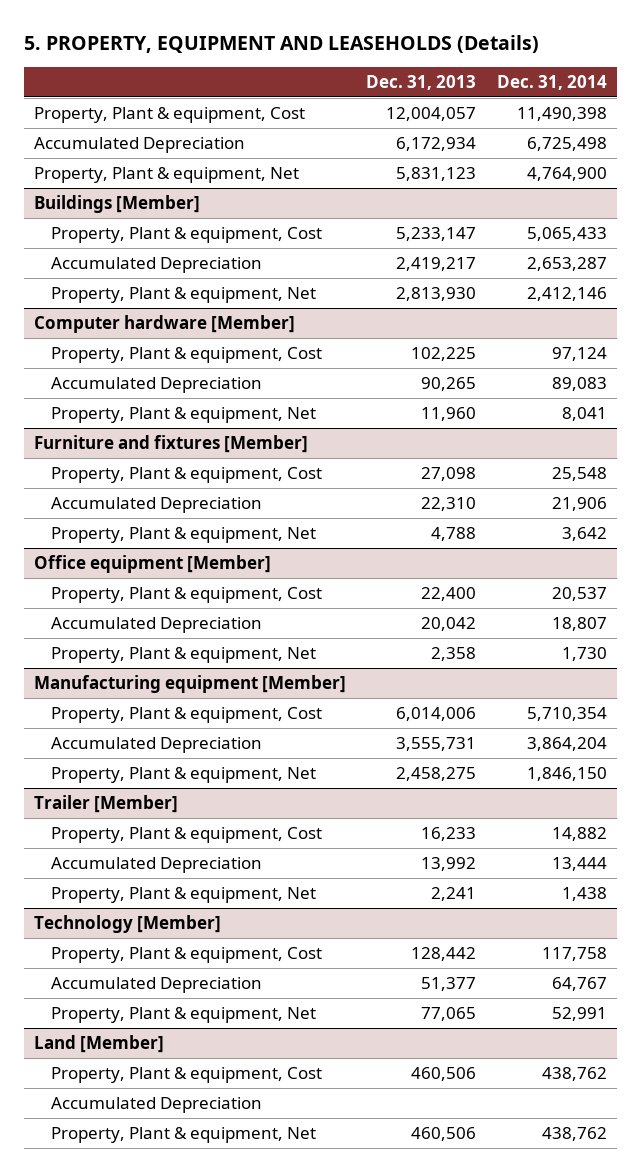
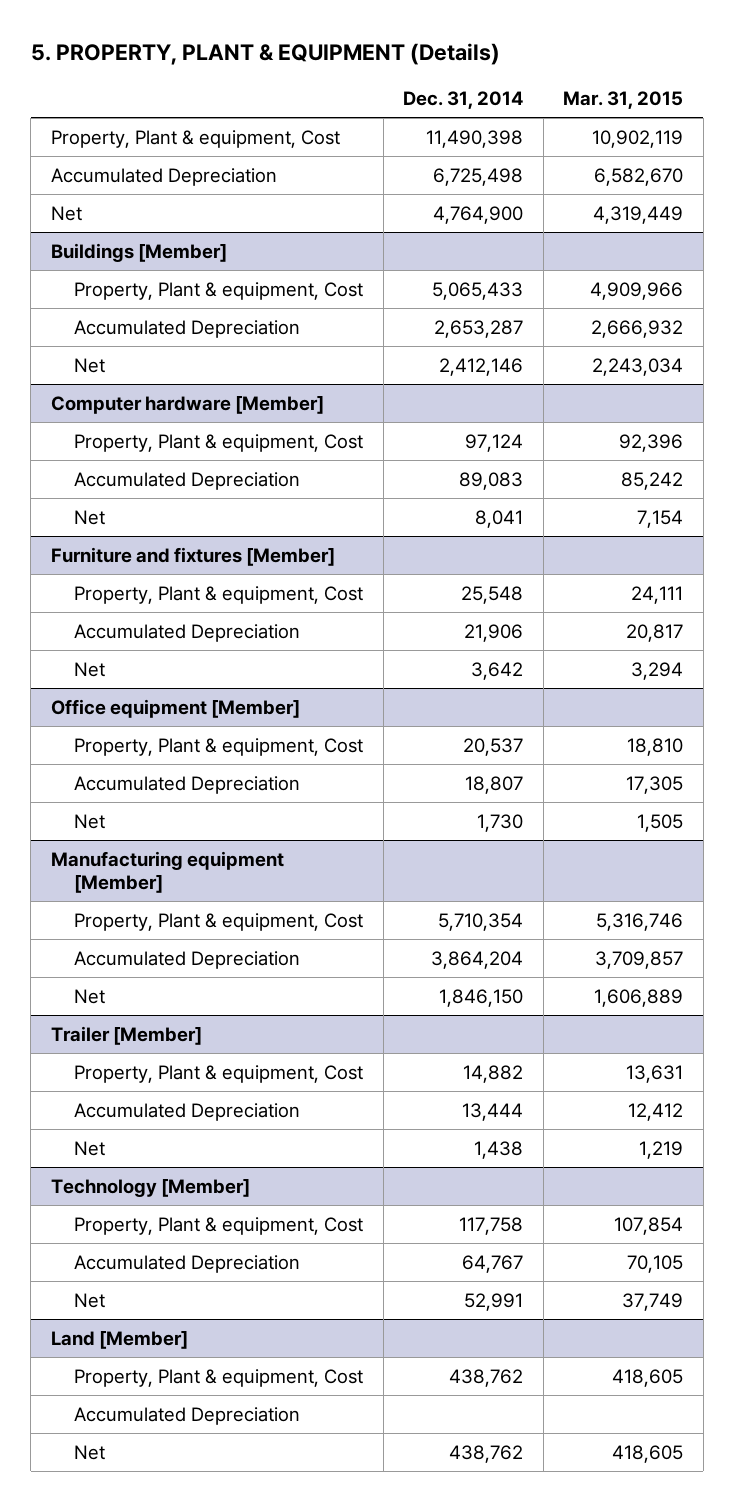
- 5. PROPERTY, EQUIPMENT AND LEASEHOLDS (Details)
+ 5. PROPERTY, PLANT & EQUIPMENT (Details)
- | Dec. 31, 2013 | Dec. 31, 2014
+ | Dec. 31, 2014 | Mar. 31, 2015
- Property, Plant & equipment, Net | 5,831,123 | 4,764,900
+ Net | 4,764,900 | 4,319,449
@ Buildings [Member]
- Property, Plant & equipment, Net | 2,813,930 | 2,412,146
+ Net | 2,412,146 | 2,243,034
@ Computer hardware [Member]
- Property, Plant & equipment, Net | 11,960 | 8,041
+ Net | 8,041 | 7,154
@ Furniture and fixtures [Member]
- Property, Plant & equipment, Net | 4,788 | 3,642
+ Net | 3,642 | 3,294
@ Office equipment [Member]
- Property, Plant & equipment, Net | 2,358 | 1,730
+ Net | 1,730 | 1,505
@ Manufacturing equipment [Member]
- Property, Plant & equipment, Net | 2,458,275 | 1,846,150
+ Net | 1,846,150 | 1,606,889
@ Trailer [Member]
- Property, Plant & equipment, Net | 2,241 | 1,438
+ Net | 1,438 | 1,219
@ Technology [Member]
- Property, Plant & equipment, Net | 77,065 | 52,991
+ Net | 52,991 | 37,749
@ Land [Member]
- Property, Plant & equipment, Net | 460,506 | 438,762
+ Net | 438,762 | 418,605

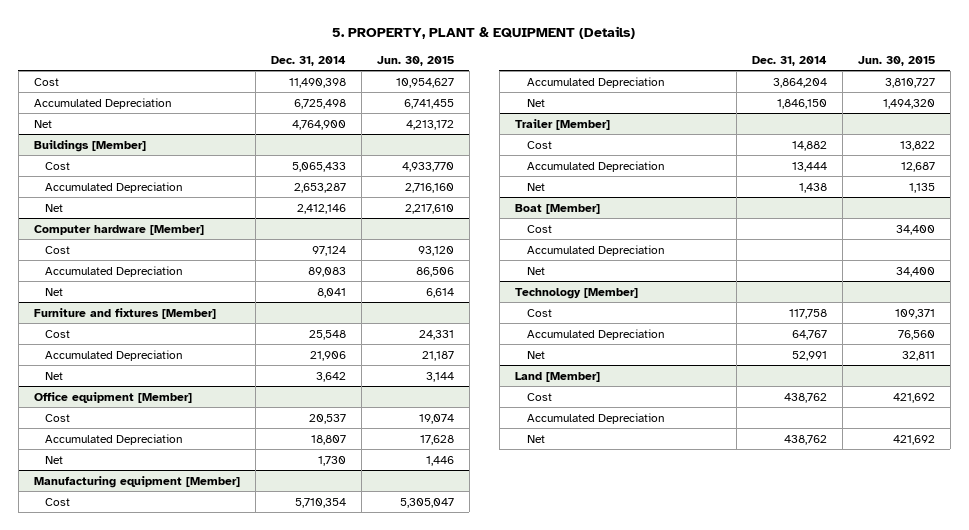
- | Dec. 31, 2014 | Mar. 31, 2015
+ | Dec. 31, 2014 | Jun. 30, 2015
- Property, Plant & equipment, Cost | 11,490,398 | 10,902,119
+ Cost | 11,490,398 | 10,954,627
@ Buildings [Member]
- Property, Plant & equipment, Cost | 5,065,433 | 4,909,966
+ Cost | 5,065,433 | 4,933,770
@ Computer hardware [Member]
- Property, Plant & equipment, Cost | 97,124 | 92,396
+ Cost | 97,124 | 93,120
@ Furniture and fixtures [Member]
- Property, Plant & equipment, Cost | 25,548 | 24,111
+ Cost | 25,548 | 24,331
@ Office equipment [Member]
- Property, Plant & equipment, Cost | 20,537 | 18,810
+ Cost | 20,537 | 19,074
@ Manufacturing equipment [Member]
- Property, Plant & equipment, Cost | 5,710,354 | 5,316,746
+ Cost | 5,710,354 | 5,305,047
@ Trailer [Member]
- Property, Plant & equipment, Cost | 14,882 | 13,631
+ Cost | 14,882 | 13,822
+ Boat [Member]
+ Cost | | 34,400
+ Accumulated Depreciation
+ Net | | 34,400
@ Technology [Member]
- Property, Plant & equipment, Cost | 117,758 | 107,854
+ Cost | 117,758 | 109,371
@ Land [Member]
- Property, Plant & equipment, Cost | 438,762 | 418,605
+ Cost | 438,762 | 421,692

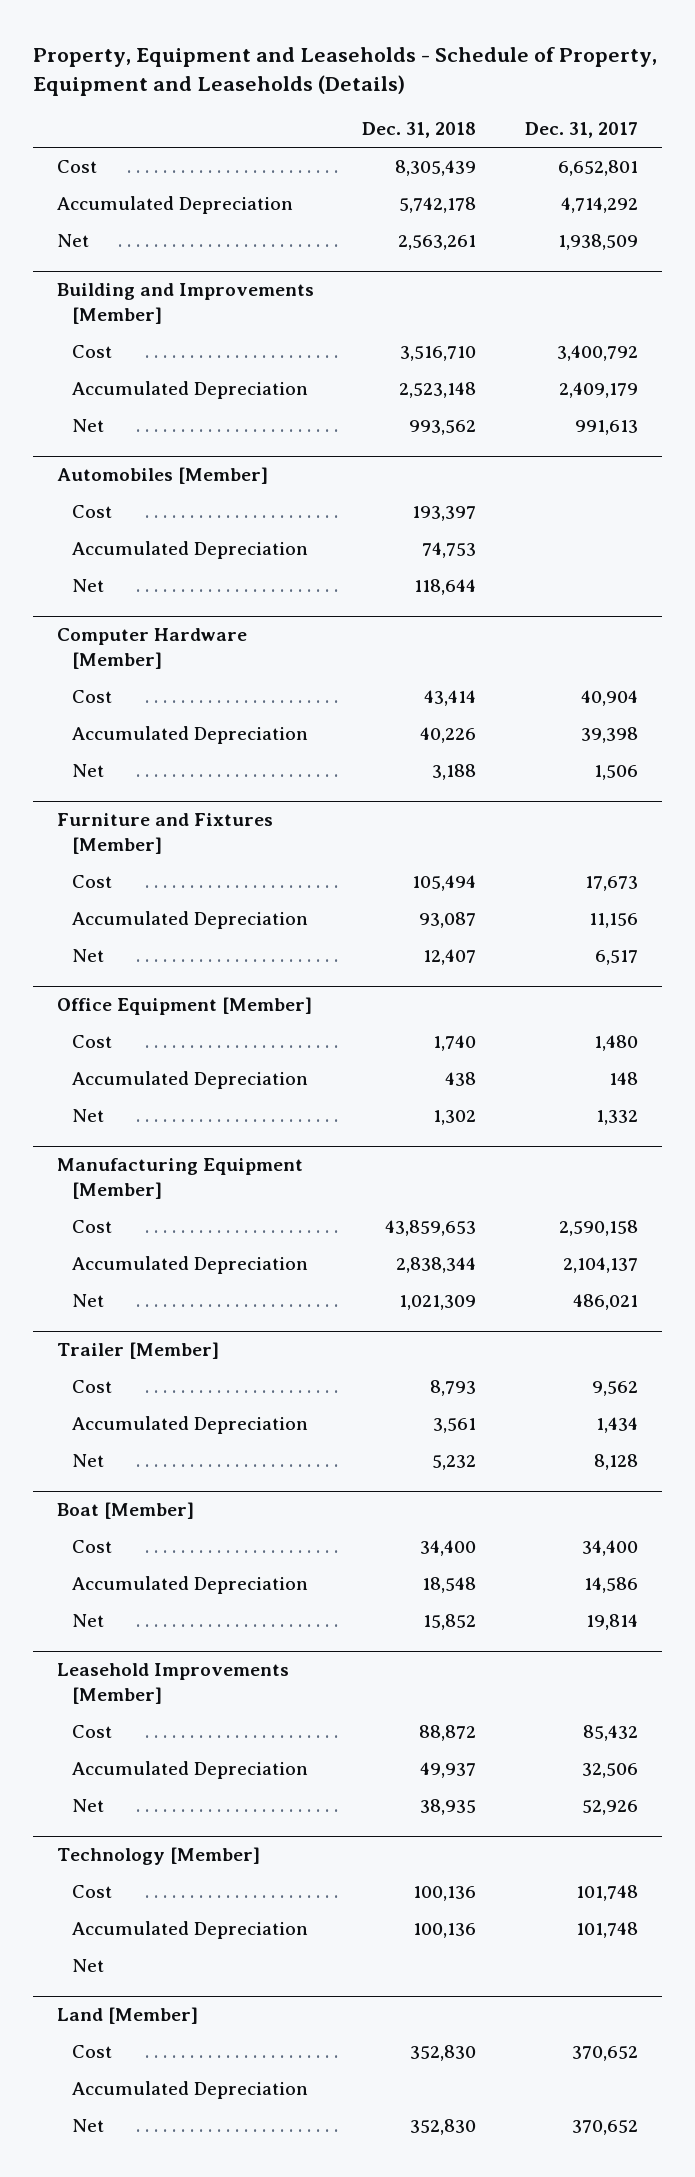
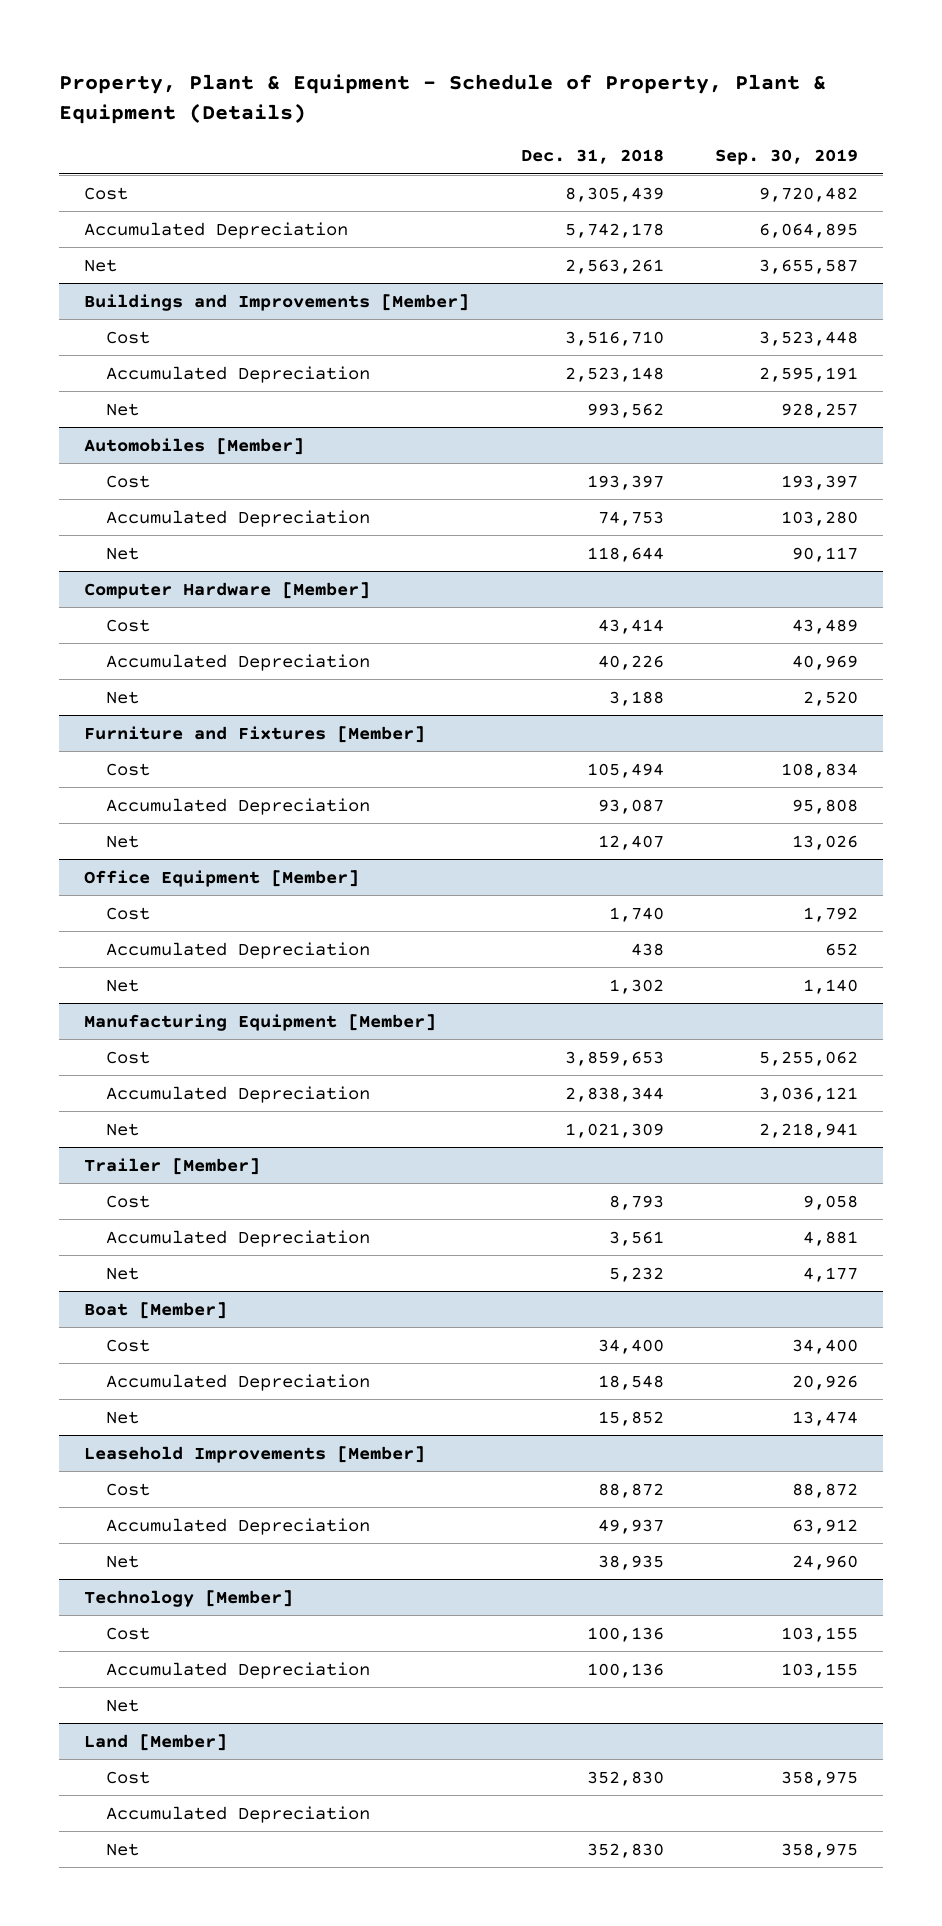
- Property, Equipment and Leaseholds - Schedule of Property, Equipment and Leaseholds (Details)
+ Property, Plant & Equipment - Schedule of Property, Plant & Equipment (Details)
- | Dec. 31, 2018 | Dec. 31, 2017
+ | Dec. 31, 2018 | Sep. 30, 2019
- Building and Improvements [Member]
+ Buildings and Improvements [Member]
@ Manufacturing Equipment [Member]
- Cost | 43,859,653 | 2,590,158
+ Cost | 3,859,653 | 5,255,062

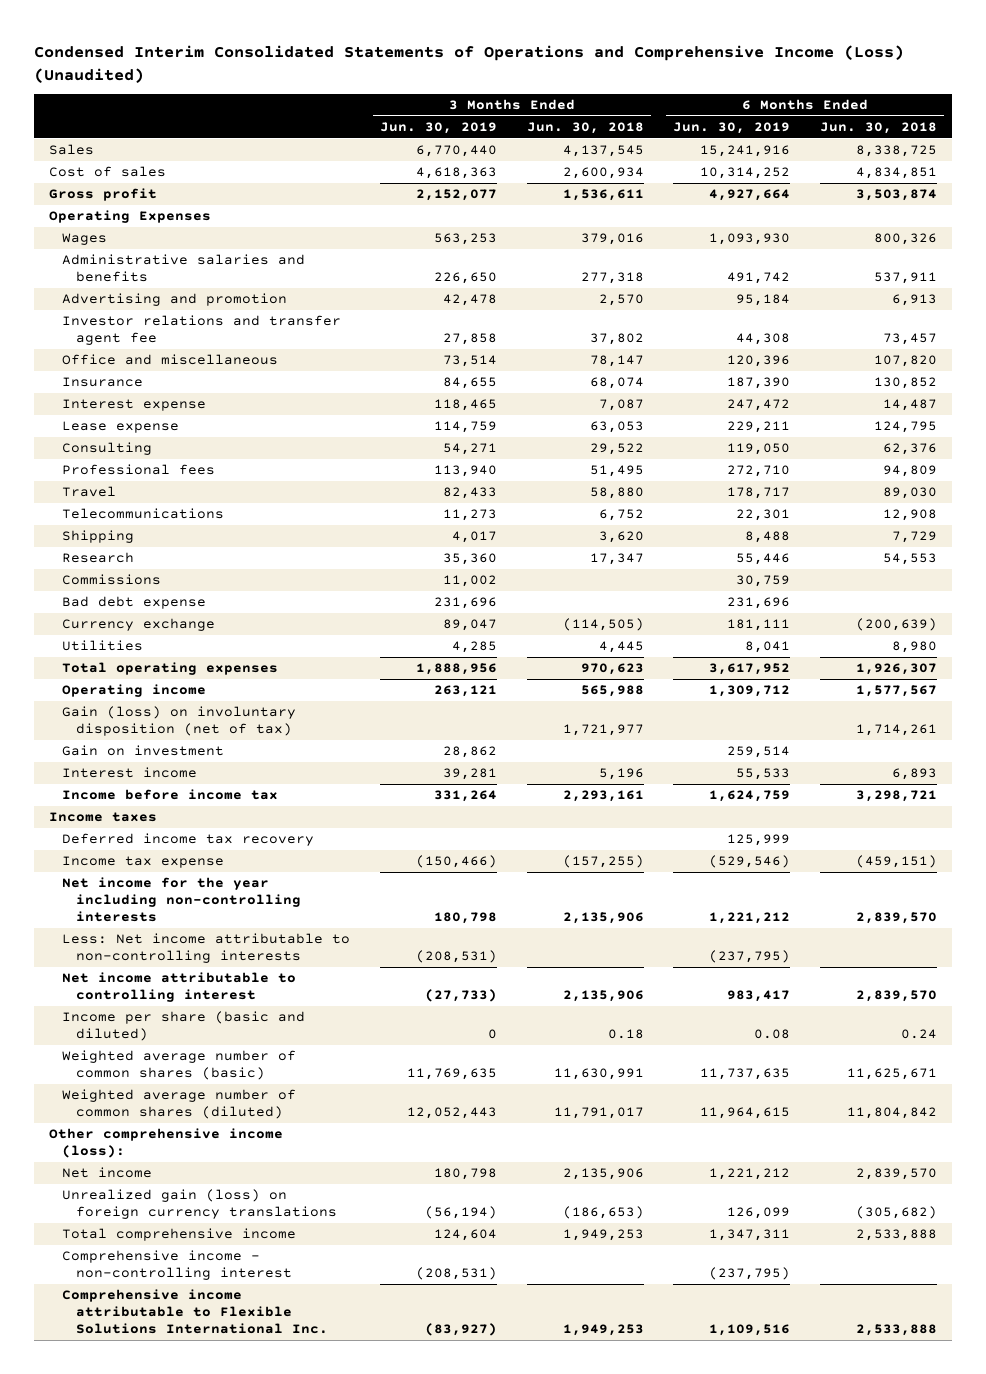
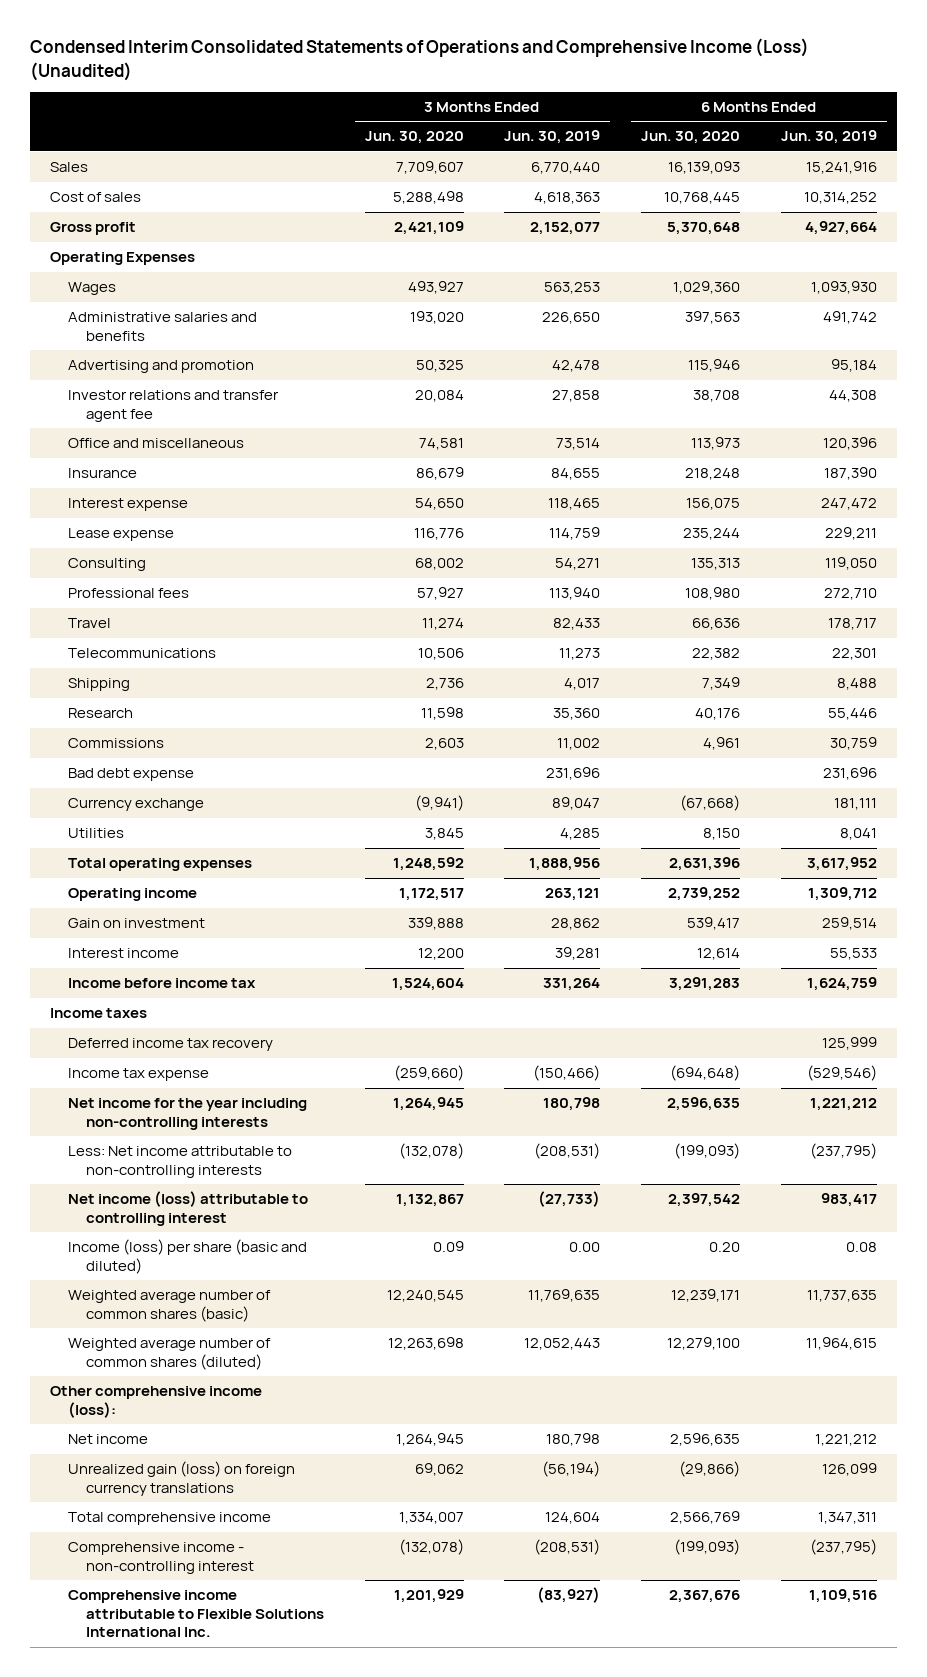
- | 3 Months Ended Jun. 30, 2019 | 3 Months Ended Jun. 30, 2018 | 6 Months Ended Jun. 30, 2019 | 6 Months Ended Jun. 30, 2018
+ | 3 Months Ended Jun. 30, 2020 | 3 Months Ended Jun. 30, 2019 | 6 Months Ended Jun. 30, 2020 | 6 Months Ended Jun. 30, 2019
- Gain (loss) on involuntary disposition (net of tax) | | 1,721,977 | | 1,714,261
- Net income attributable to controlling interest | (27,733) | 2,135,906 | 983,417 | 2,839,570
- Income per share (basic and diluted) | 0 | 0.18 | 0.08 | 0.24
+ Net income (loss) attributable to controlling interest | 1,132,867 | (27,733) | 2,397,542 | 983,417
+ Income (loss) per share (basic and diluted) | 0.09 | 0.00 | 0.20 | 0.08

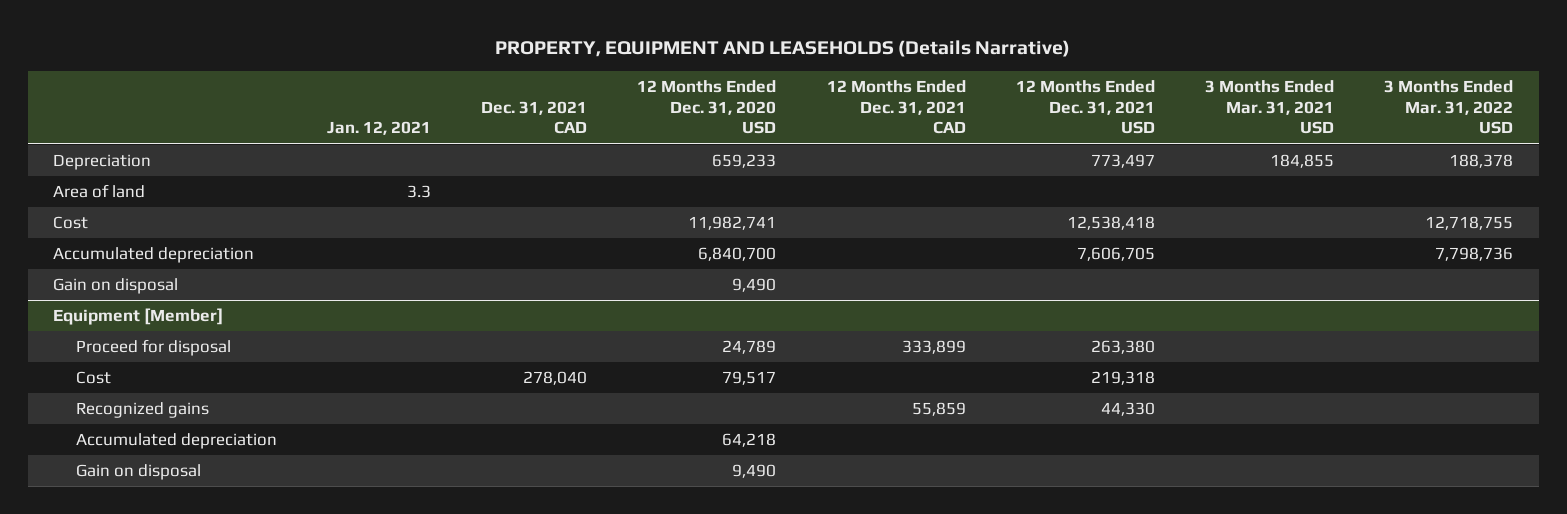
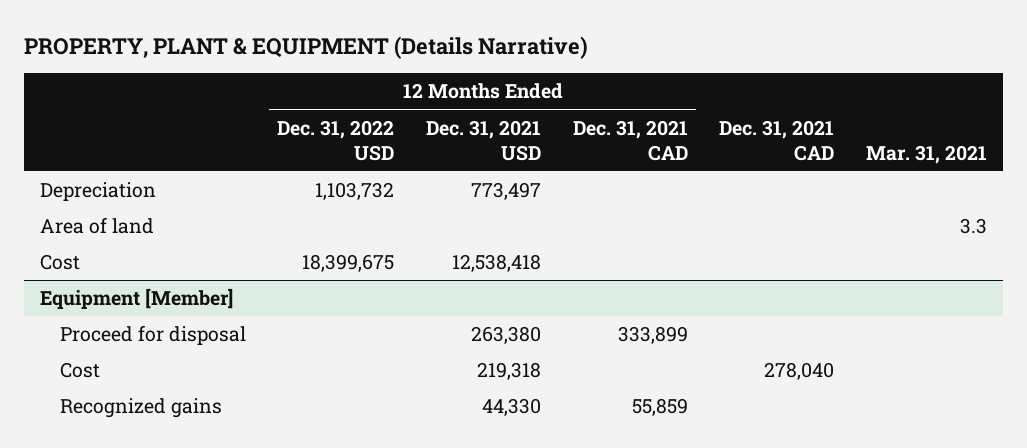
- PROPERTY, EQUIPMENT AND LEASEHOLDS (Details Narrative)
+ PROPERTY, PLANT & EQUIPMENT (Details Narrative)
- | Jan. 12, 2021 | Dec. 31, 2021 CAD | 12 Months Ended Dec. 31, 2020 USD | 12 Months Ended Dec. 31, 2021 CAD | 12 Months Ended Dec. 31, 2021 USD | 3 Months Ended Mar. 31, 2021 USD | 3 Months Ended Mar. 31, 2022 USD
+ | 12 Months Ended Dec. 31, 2022 USD | 12 Months Ended Dec. 31, 2021 USD | 12 Months Ended Dec. 31, 2021 CAD | Dec. 31, 2021 CAD | Mar. 31, 2021
- Accumulated depreciation | | | 6,840,700 | | 7,606,705 | | 7,798,736
- Gain on disposal | | | 9,490 | | | |
@ Equipment [Member]
- Accumulated depreciation | | | 64,218 | | | |
- Gain on disposal | | | 9,490 | | | |

